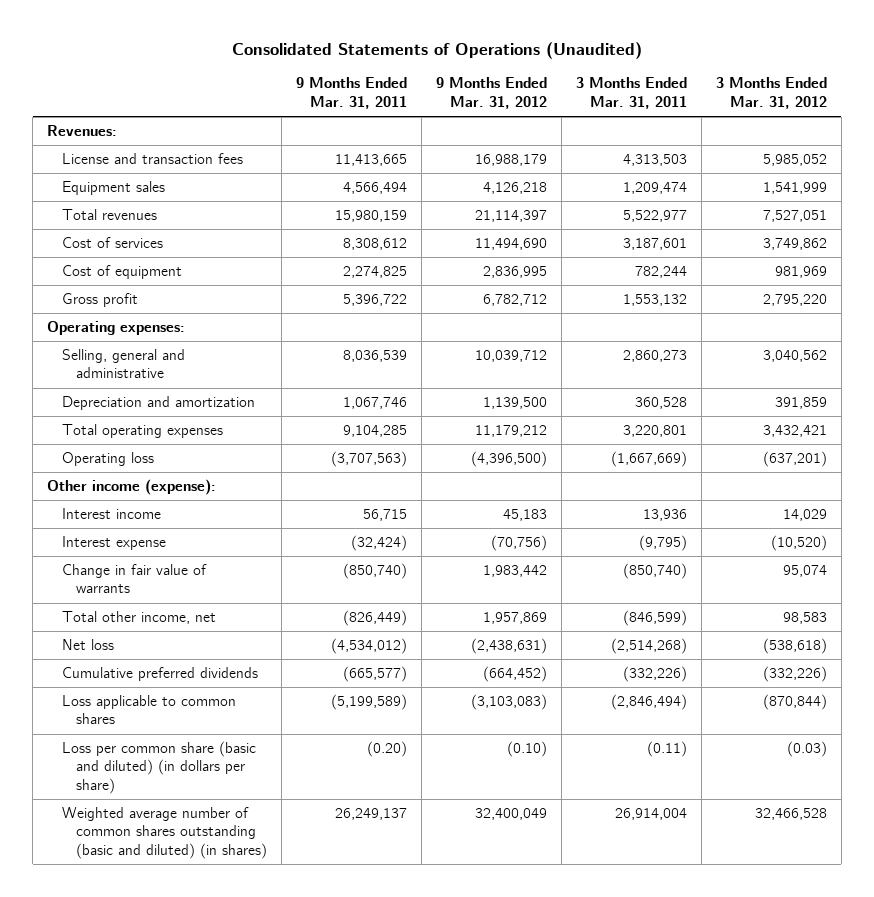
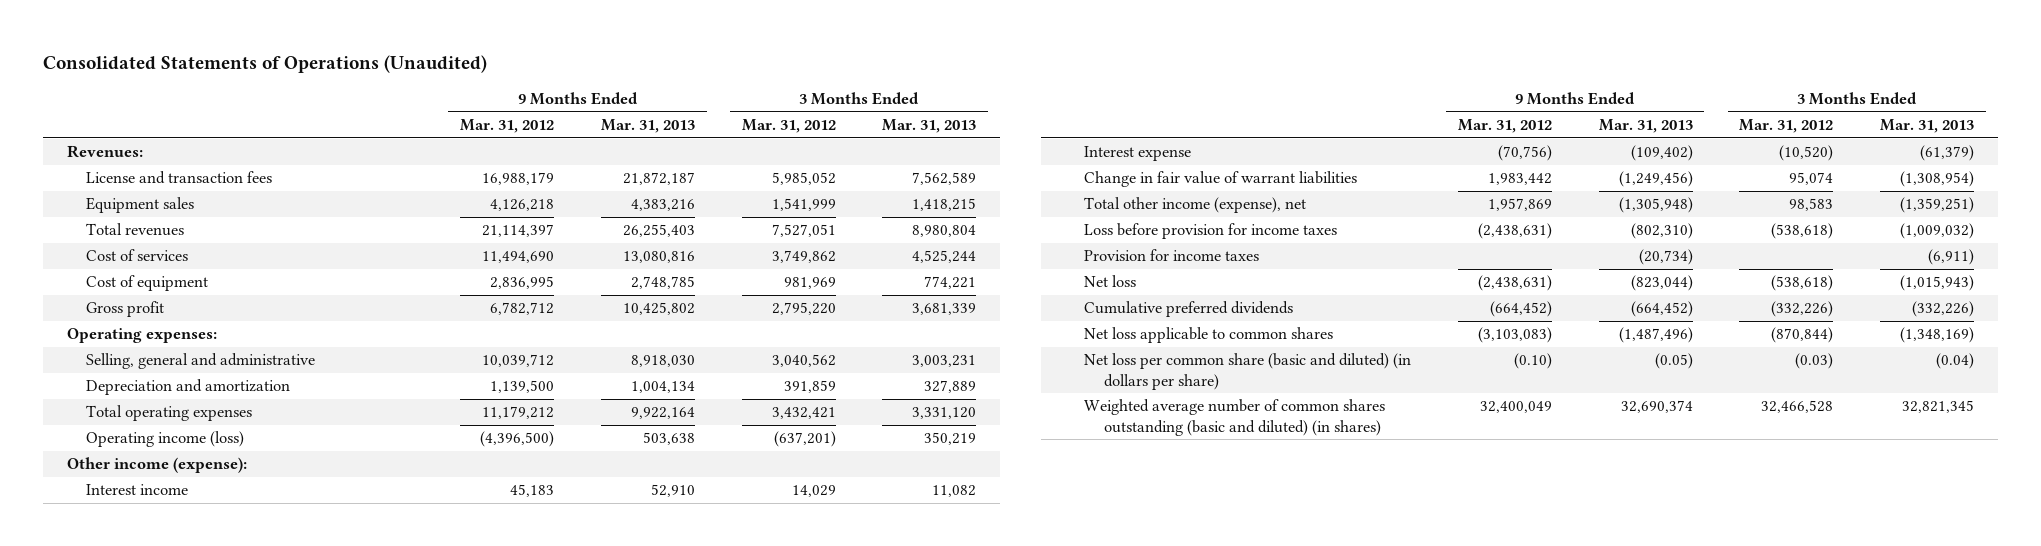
- | 9 Months Ended Mar. 31, 2011 | 9 Months Ended Mar. 31, 2012 | 3 Months Ended Mar. 31, 2011 | 3 Months Ended Mar. 31, 2012
+ | 9 Months Ended Mar. 31, 2012 | 9 Months Ended Mar. 31, 2013 | 3 Months Ended Mar. 31, 2012 | 3 Months Ended Mar. 31, 2013
- Operating loss | (3,707,563) | (4,396,500) | (1,667,669) | (637,201)
+ Operating income (loss) | (4,396,500) | 503,638 | (637,201) | 350,219
- Change in fair value of warrants | (850,740) | 1,983,442 | (850,740) | 95,074
- Total other income, net | (826,449) | 1,957,869 | (846,599) | 98,583
+ Change in fair value of warrant liabilities | 1,983,442 | (1,249,456) | 95,074 | (1,308,954)
+ Total other income (expense), net | 1,957,869 | (1,305,948) | 98,583 | (1,359,251)
+ Loss before provision for income taxes | (2,438,631) | (802,310) | (538,618) | (1,009,032)
+ Provision for income taxes | | (20,734) | | (6,911)
- Loss applicable to common shares | (5,199,589) | (3,103,083) | (2,846,494) | (870,844)
- Loss per common share (basic and diluted) (in dollars per share) | (0.20) | (0.10) | (0.11) | (0.03)
+ Net loss applicable to common shares | (3,103,083) | (1,487,496) | (870,844) | (1,348,169)
+ Net loss per common share (basic and diluted) (in dollars per share) | (0.10) | (0.05) | (0.03) | (0.04)

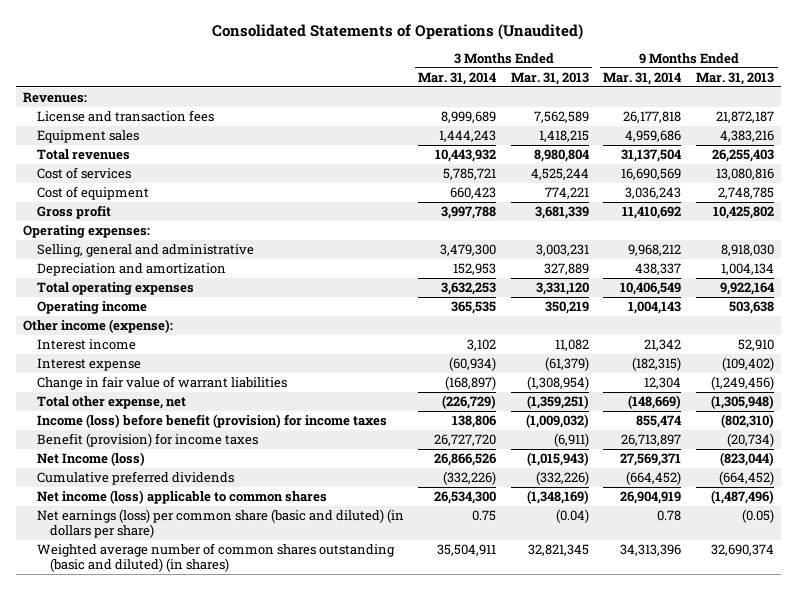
- | 9 Months Ended Mar. 31, 2012 | 9 Months Ended Mar. 31, 2013 | 3 Months Ended Mar. 31, 2012 | 3 Months Ended Mar. 31, 2013
+ | 3 Months Ended Mar. 31, 2014 | 3 Months Ended Mar. 31, 2013 | 9 Months Ended Mar. 31, 2014 | 9 Months Ended Mar. 31, 2013
- Operating income (loss) | (4,396,500) | 503,638 | (637,201) | 350,219
+ Operating income | 365,535 | 350,219 | 1,004,143 | 503,638
- Total other income (expense), net | 1,957,869 | (1,305,948) | 98,583 | (1,359,251)
- Loss before provision for income taxes | (2,438,631) | (802,310) | (538,618) | (1,009,032)
- Provision for income taxes | | (20,734) | | (6,911)
- Net loss | (2,438,631) | (823,044) | (538,618) | (1,015,943)
+ Total other expense, net | (226,729) | (1,359,251) | (148,669) | (1,305,948)
+ Income (loss) before benefit (provision) for income taxes | 138,806 | (1,009,032) | 855,474 | (802,310)
+ Benefit (provision) for income taxes | 26,727,720 | (6,911) | 26,713,897 | (20,734)
+ Net Income (loss) | 26,866,526 | (1,015,943) | 27,569,371 | (823,044)
- Net loss applicable to common shares | (3,103,083) | (1,487,496) | (870,844) | (1,348,169)
- Net loss per common share (basic and diluted) (in dollars per share) | (0.10) | (0.05) | (0.03) | (0.04)
+ Net income (loss) applicable to common shares | 26,534,300 | (1,348,169) | 26,904,919 | (1,487,496)
+ Net earnings (loss) per common share (basic and diluted) (in dollars per share) | 0.75 | (0.04) | 0.78 | (0.05)

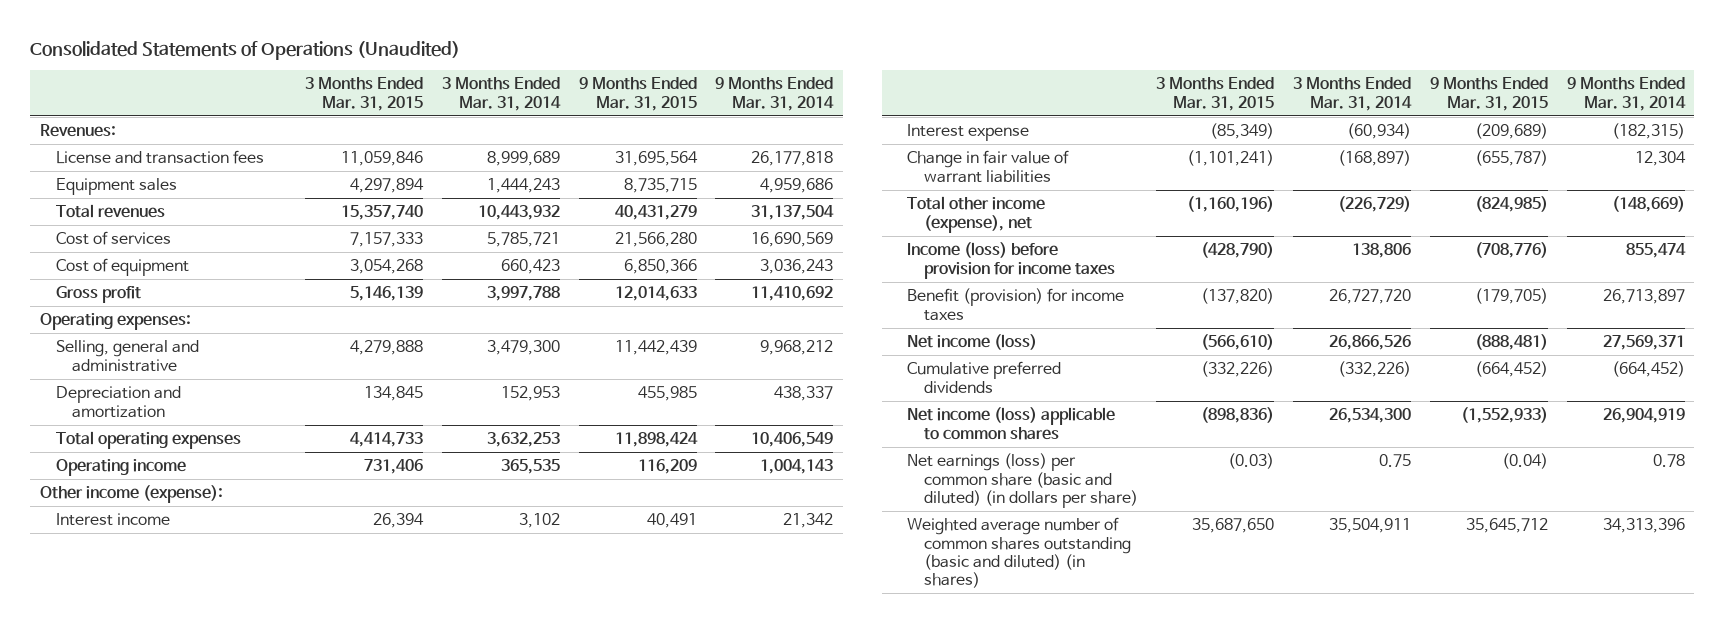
- | 3 Months Ended Mar. 31, 2014 | 3 Months Ended Mar. 31, 2013 | 9 Months Ended Mar. 31, 2014 | 9 Months Ended Mar. 31, 2013
+ | 3 Months Ended Mar. 31, 2015 | 3 Months Ended Mar. 31, 2014 | 9 Months Ended Mar. 31, 2015 | 9 Months Ended Mar. 31, 2014
- Total other expense, net | (226,729) | (1,359,251) | (148,669) | (1,305,948)
- Income (loss) before benefit (provision) for income taxes | 138,806 | (1,009,032) | 855,474 | (802,310)
+ Total other income (expense), net | (1,160,196) | (226,729) | (824,985) | (148,669)
+ Income (loss) before provision for income taxes | (428,790) | 138,806 | (708,776) | 855,474
- Net Income (loss) | 26,866,526 | (1,015,943) | 27,569,371 | (823,044)
+ Net income (loss) | (566,610) | 26,866,526 | (888,481) | 27,569,371

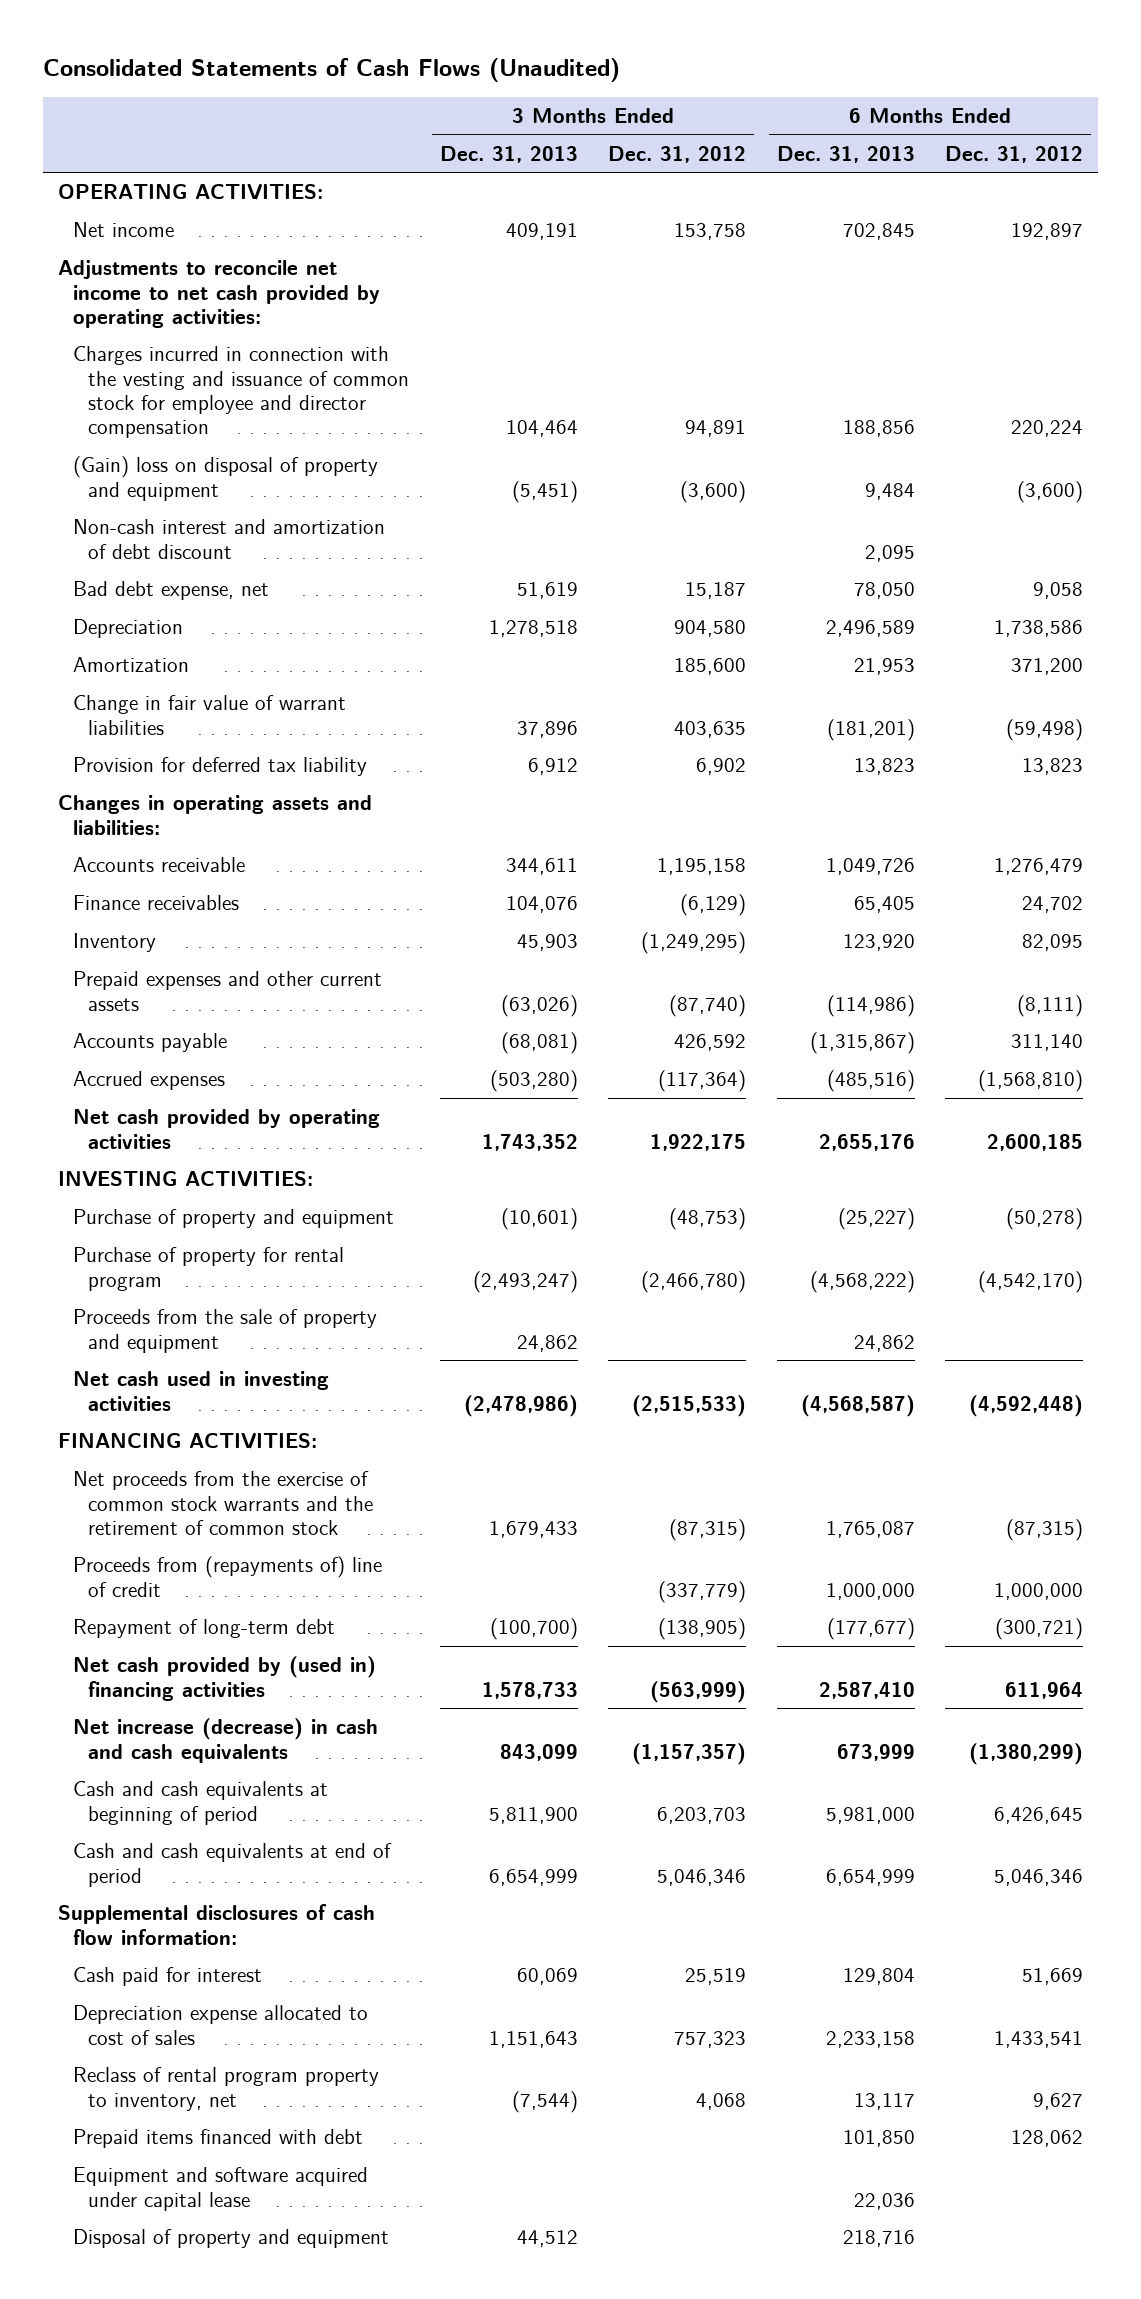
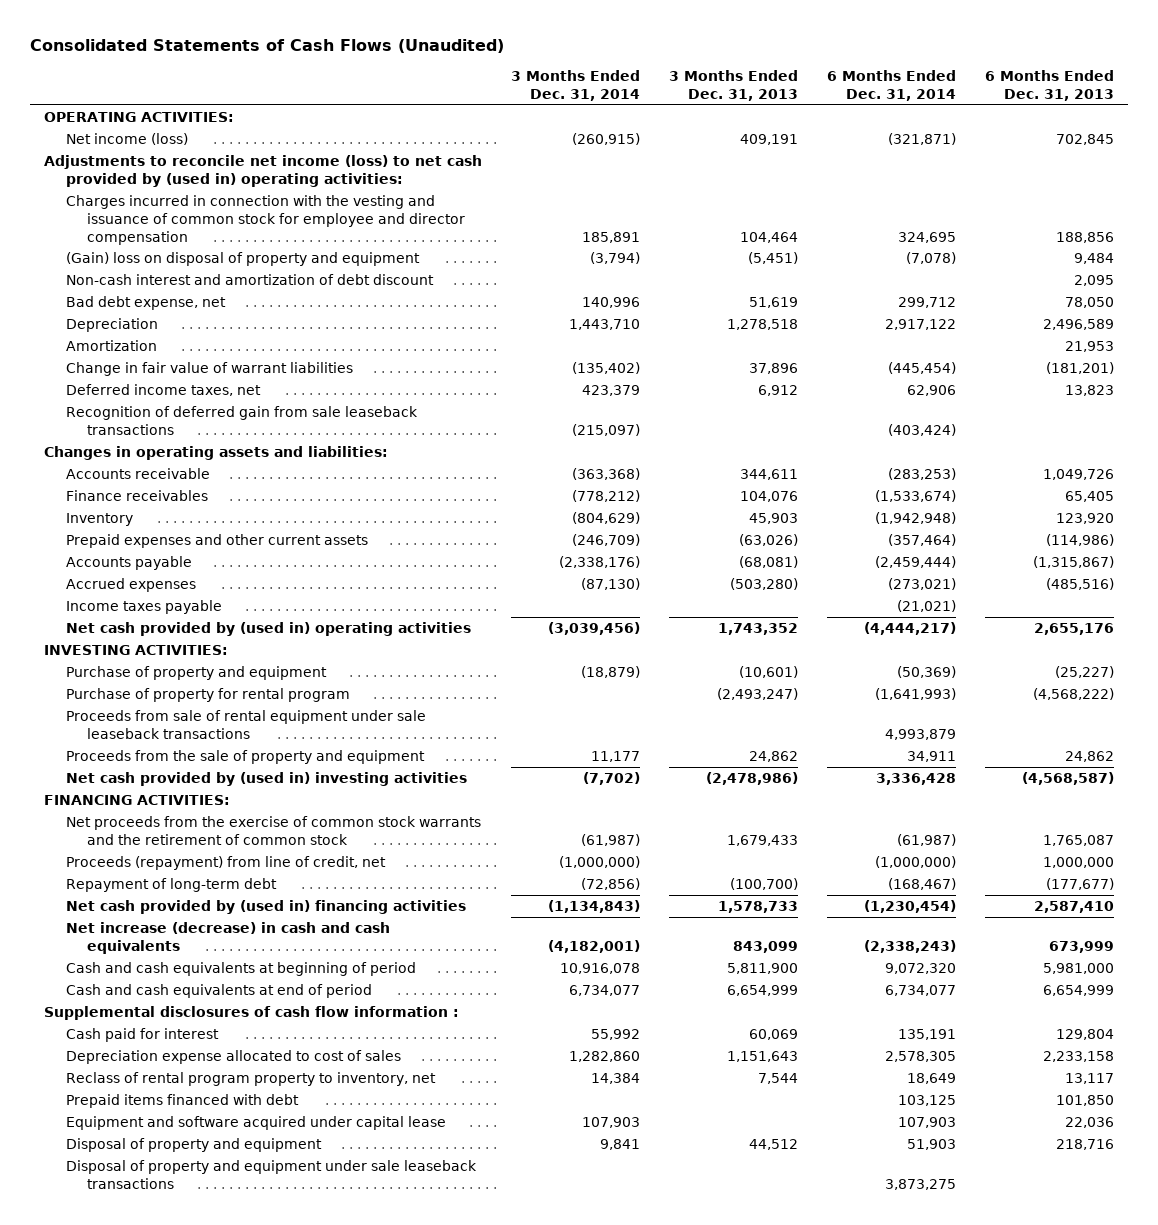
- | 3 Months Ended Dec. 31, 2013 | 3 Months Ended Dec. 31, 2012 | 6 Months Ended Dec. 31, 2013 | 6 Months Ended Dec. 31, 2012
+ | 3 Months Ended Dec. 31, 2014 | 3 Months Ended Dec. 31, 2013 | 6 Months Ended Dec. 31, 2014 | 6 Months Ended Dec. 31, 2013
- Net income | 409,191 | 153,758 | 702,845 | 192,897
- Adjustments to reconcile net income to net cash provided by operating activities:
+ Net income (loss) | (260,915) | 409,191 | (321,871) | 702,845
+ Adjustments to reconcile net income (loss) to net cash provided by (used in) operating activities:
- Provision for deferred tax liability | 6,912 | 6,902 | 13,823 | 13,823
+ Deferred income taxes, net | 423,379 | 6,912 | 62,906 | 13,823
+ Recognition of deferred gain from sale leaseback transactions | (215,097) | | (403,424) |
- Net cash provided by operating activities | 1,743,352 | 1,922,175 | 2,655,176 | 2,600,185
+ Income taxes payable | | | (21,021) |
+ Net cash provided by (used in) operating activities | (3,039,456) | 1,743,352 | (4,444,217) | 2,655,176
+ Proceeds from sale of rental equipment under sale leaseback transactions | | | 4,993,879 |
- Net cash used in investing activities | (2,478,986) | (2,515,533) | (4,568,587) | (4,592,448)
+ Net cash provided by (used in) investing activities | (7,702) | (2,478,986) | 3,336,428 | (4,568,587)
- Proceeds from (repayments of) line of credit | | (337,779) | 1,000,000 | 1,000,000
+ Proceeds (repayment) from line of credit, net | (1,000,000) | | (1,000,000) | 1,000,000
- Supplemental disclosures of cash flow information:
+ Supplemental disclosures of cash flow information :
- Reclass of rental program property to inventory, net | (7,544) | 4,068 | 13,117 | 9,627
+ Reclass of rental program property to inventory, net | 14,384 | 7,544 | 18,649 | 13,117
+ Disposal of property and equipment under sale leaseback transactions | | | 3,873,275 |

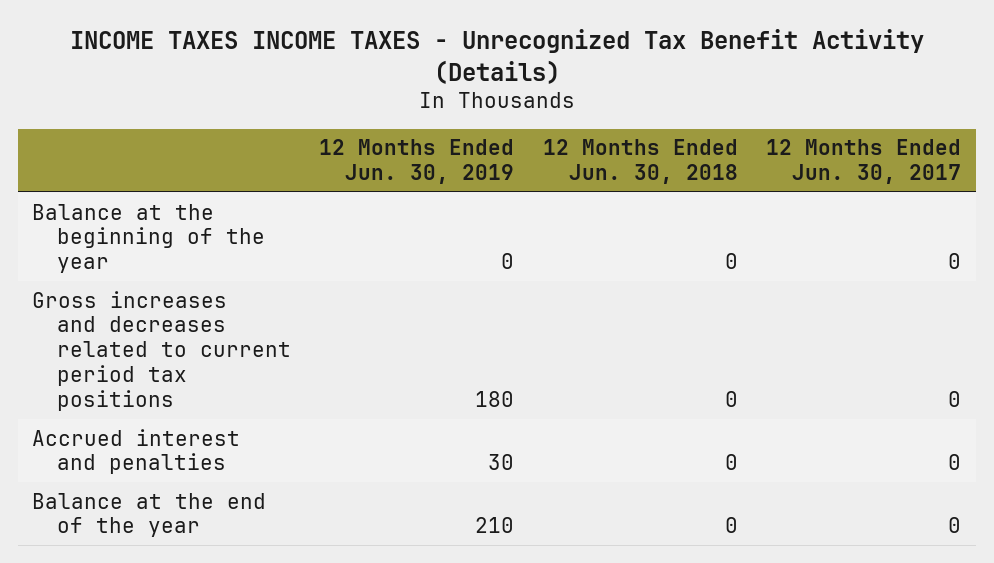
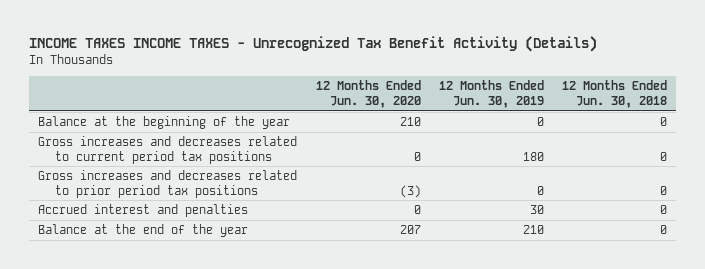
- | 12 Months Ended Jun. 30, 2019 | 12 Months Ended Jun. 30, 2018 | 12 Months Ended Jun. 30, 2017
+ | 12 Months Ended Jun. 30, 2020 | 12 Months Ended Jun. 30, 2019 | 12 Months Ended Jun. 30, 2018
+ Gross increases and decreases related to prior period tax positions | (3) | 0 | 0

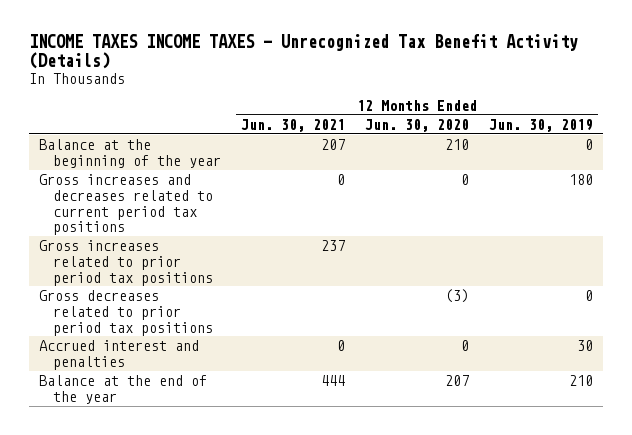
- | 12 Months Ended Jun. 30, 2020 | 12 Months Ended Jun. 30, 2019 | 12 Months Ended Jun. 30, 2018
+ | 12 Months Ended Jun. 30, 2021 | 12 Months Ended Jun. 30, 2020 | 12 Months Ended Jun. 30, 2019
- Gross increases and decreases related to prior period tax positions | (3) | 0 | 0
+ Gross increases related to prior period tax positions | 237 | |
+ Gross decreases related to prior period tax positions | | (3) | 0

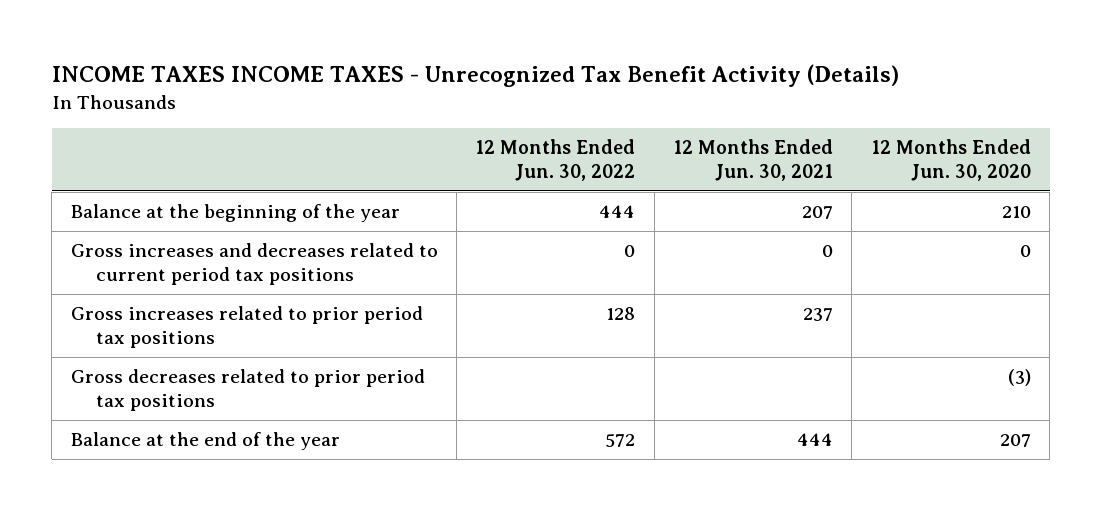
- | 12 Months Ended Jun. 30, 2021 | 12 Months Ended Jun. 30, 2020 | 12 Months Ended Jun. 30, 2019
+ | 12 Months Ended Jun. 30, 2022 | 12 Months Ended Jun. 30, 2021 | 12 Months Ended Jun. 30, 2020
- Accrued interest and penalties | 0 | 0 | 30

